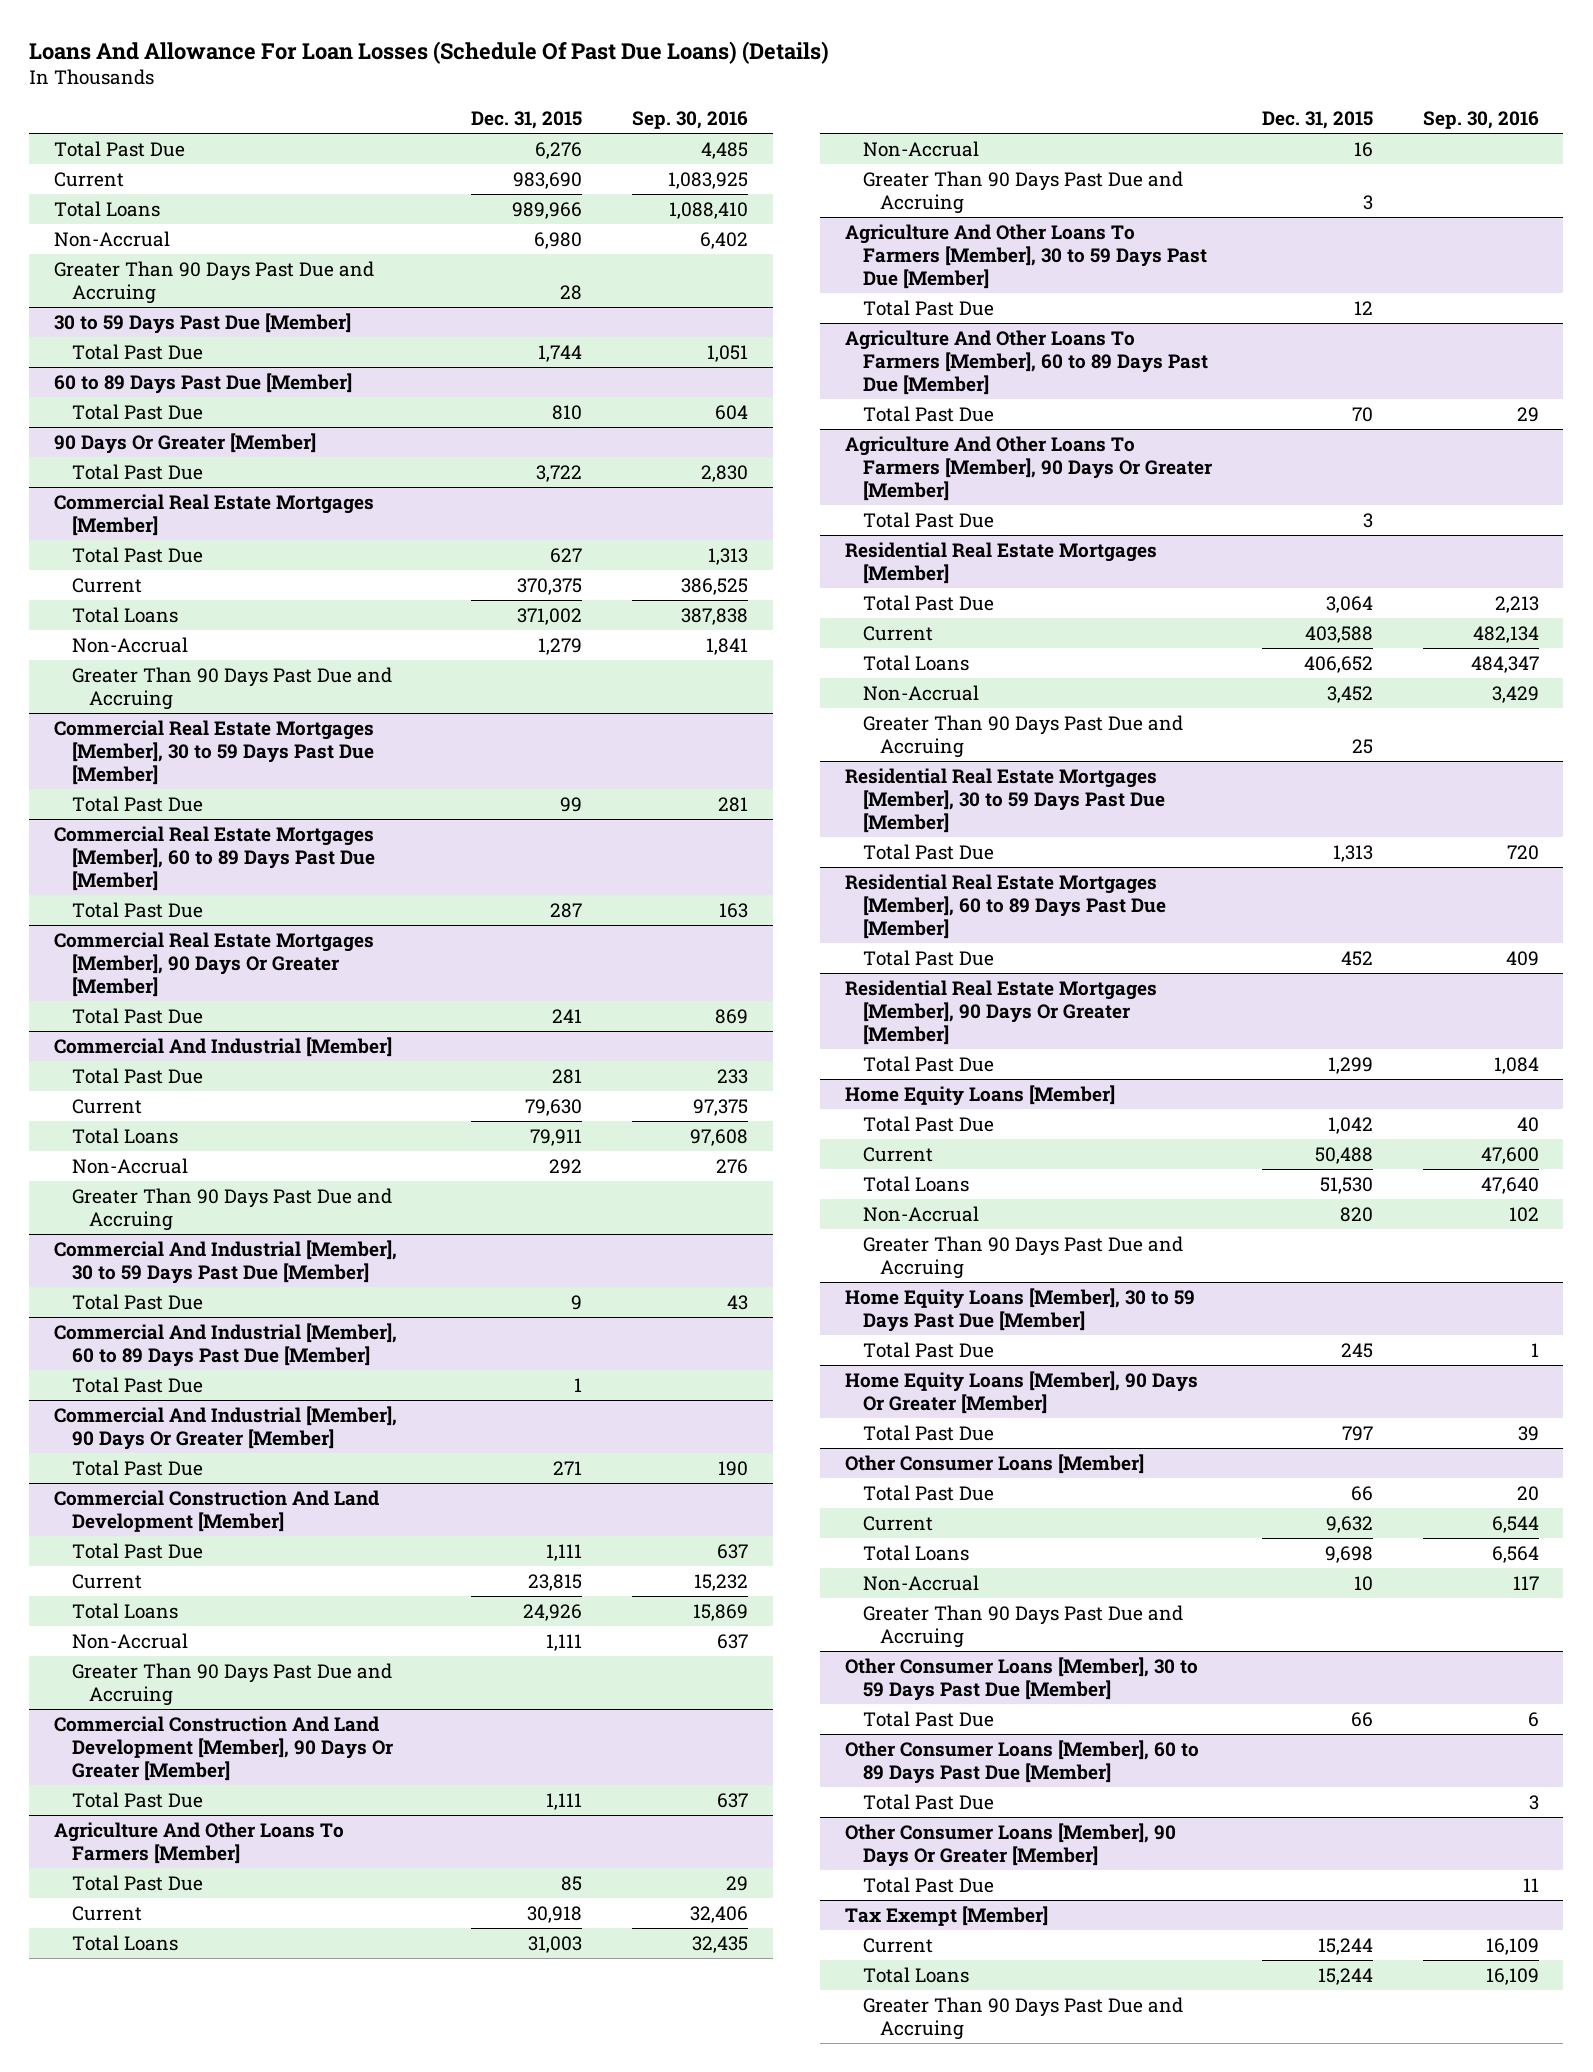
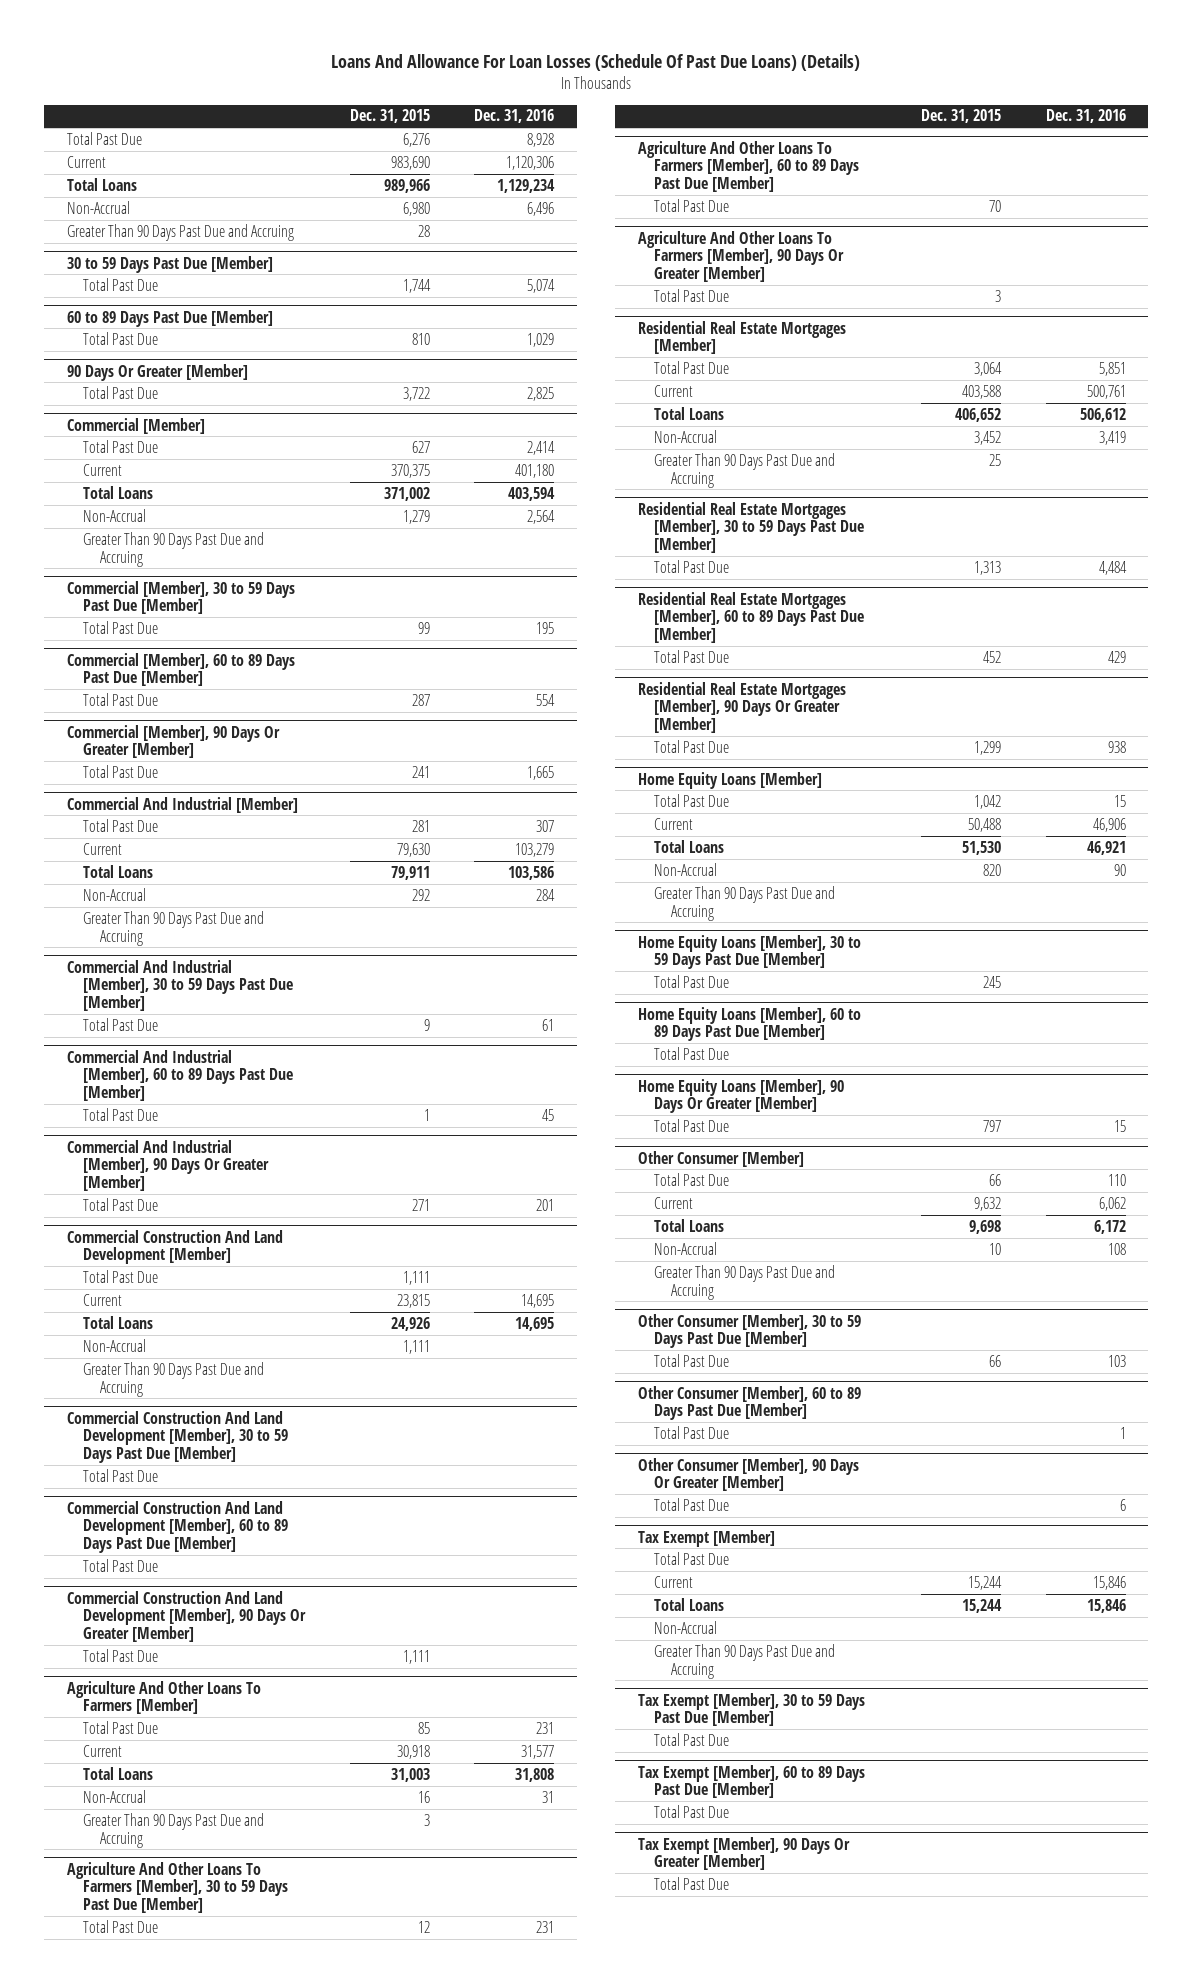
- | Dec. 31, 2015 | Sep. 30, 2016
+ | Dec. 31, 2015 | Dec. 31, 2016
- Commercial Real Estate Mortgages [Member]
+ Commercial [Member]
- Commercial Real Estate Mortgages [Member], 30 to 59 Days Past Due [Member]
+ Commercial [Member], 30 to 59 Days Past Due [Member]
- Commercial Real Estate Mortgages [Member], 60 to 89 Days Past Due [Member]
+ Commercial [Member], 60 to 89 Days Past Due [Member]
- Commercial Real Estate Mortgages [Member], 90 Days Or Greater [Member]
+ Commercial [Member], 90 Days Or Greater [Member]
+ Commercial Construction And Land Development [Member], 30 to 59 Days Past Due [Member]
+ Total Past Due
+ Commercial Construction And Land Development [Member], 60 to 89 Days Past Due [Member]
+ Total Past Due
+ Home Equity Loans [Member], 60 to 89 Days Past Due [Member]
+ Total Past Due
- Other Consumer Loans [Member]
+ Other Consumer [Member]
- Other Consumer Loans [Member], 30 to 59 Days Past Due [Member]
+ Other Consumer [Member], 30 to 59 Days Past Due [Member]
- Other Consumer Loans [Member], 60 to 89 Days Past Due [Member]
+ Other Consumer [Member], 60 to 89 Days Past Due [Member]
- Other Consumer Loans [Member], 90 Days Or Greater [Member]
+ Other Consumer [Member], 90 Days Or Greater [Member]
@ Tax Exempt [Member]
+ Total Past Due
+ Non-Accrual
+ Tax Exempt [Member], 30 to 59 Days Past Due [Member]
+ Total Past Due
+ Tax Exempt [Member], 60 to 89 Days Past Due [Member]
+ Total Past Due
+ Tax Exempt [Member], 90 Days Or Greater [Member]
+ Total Past Due

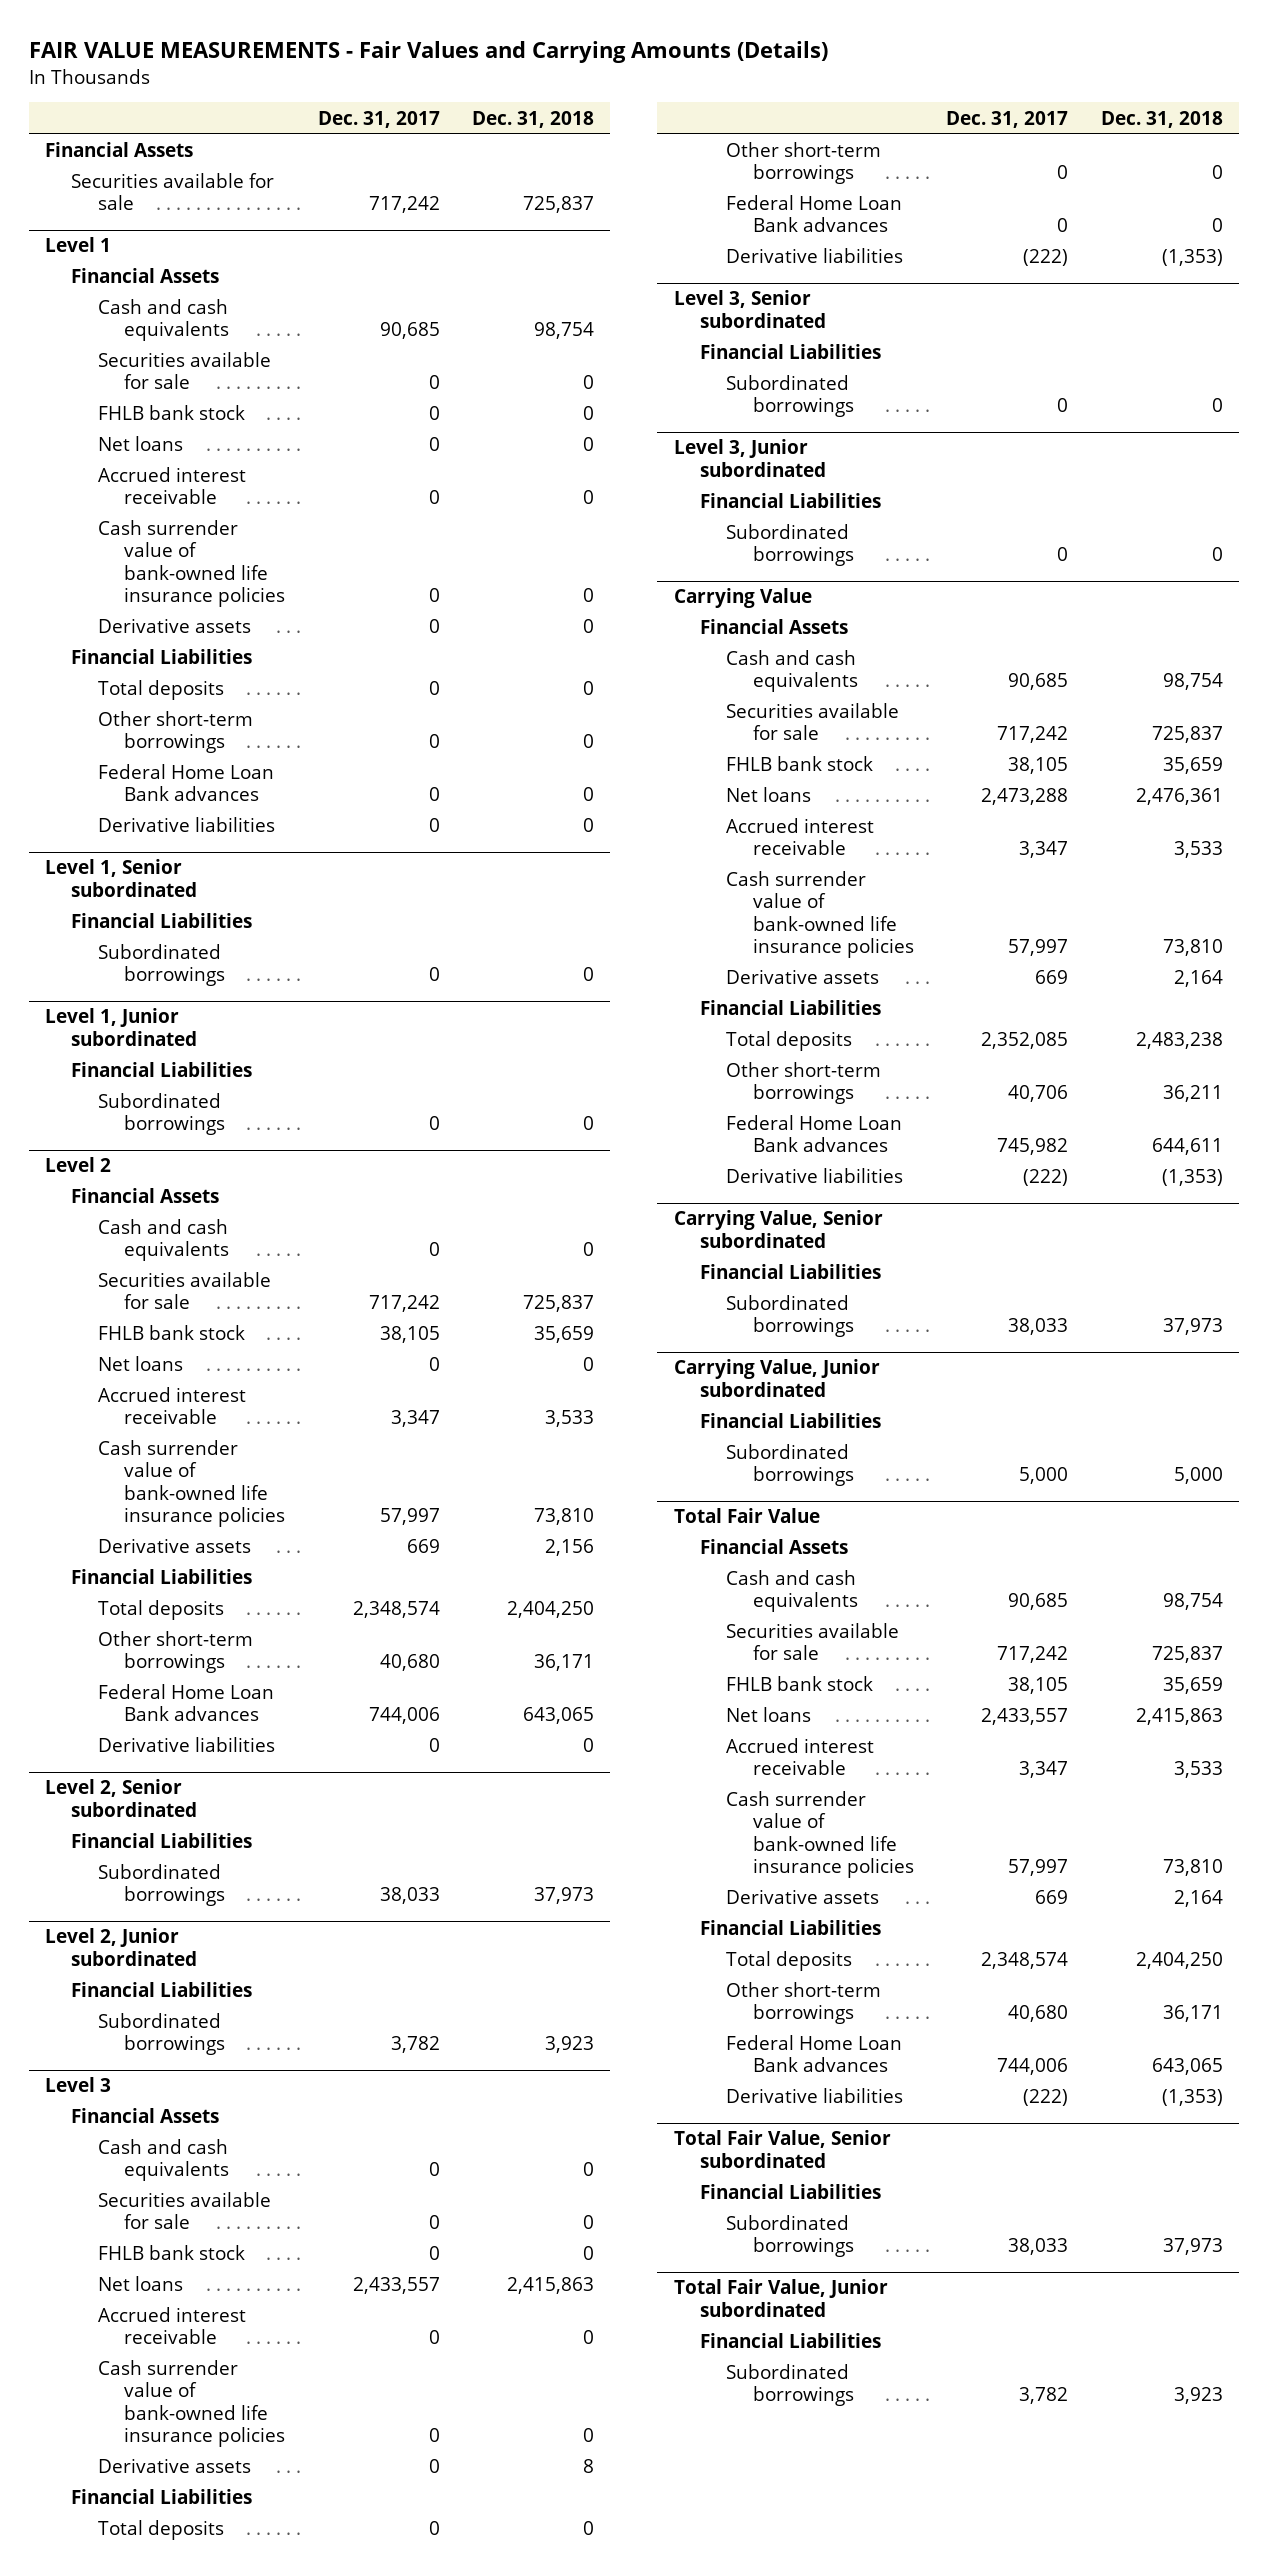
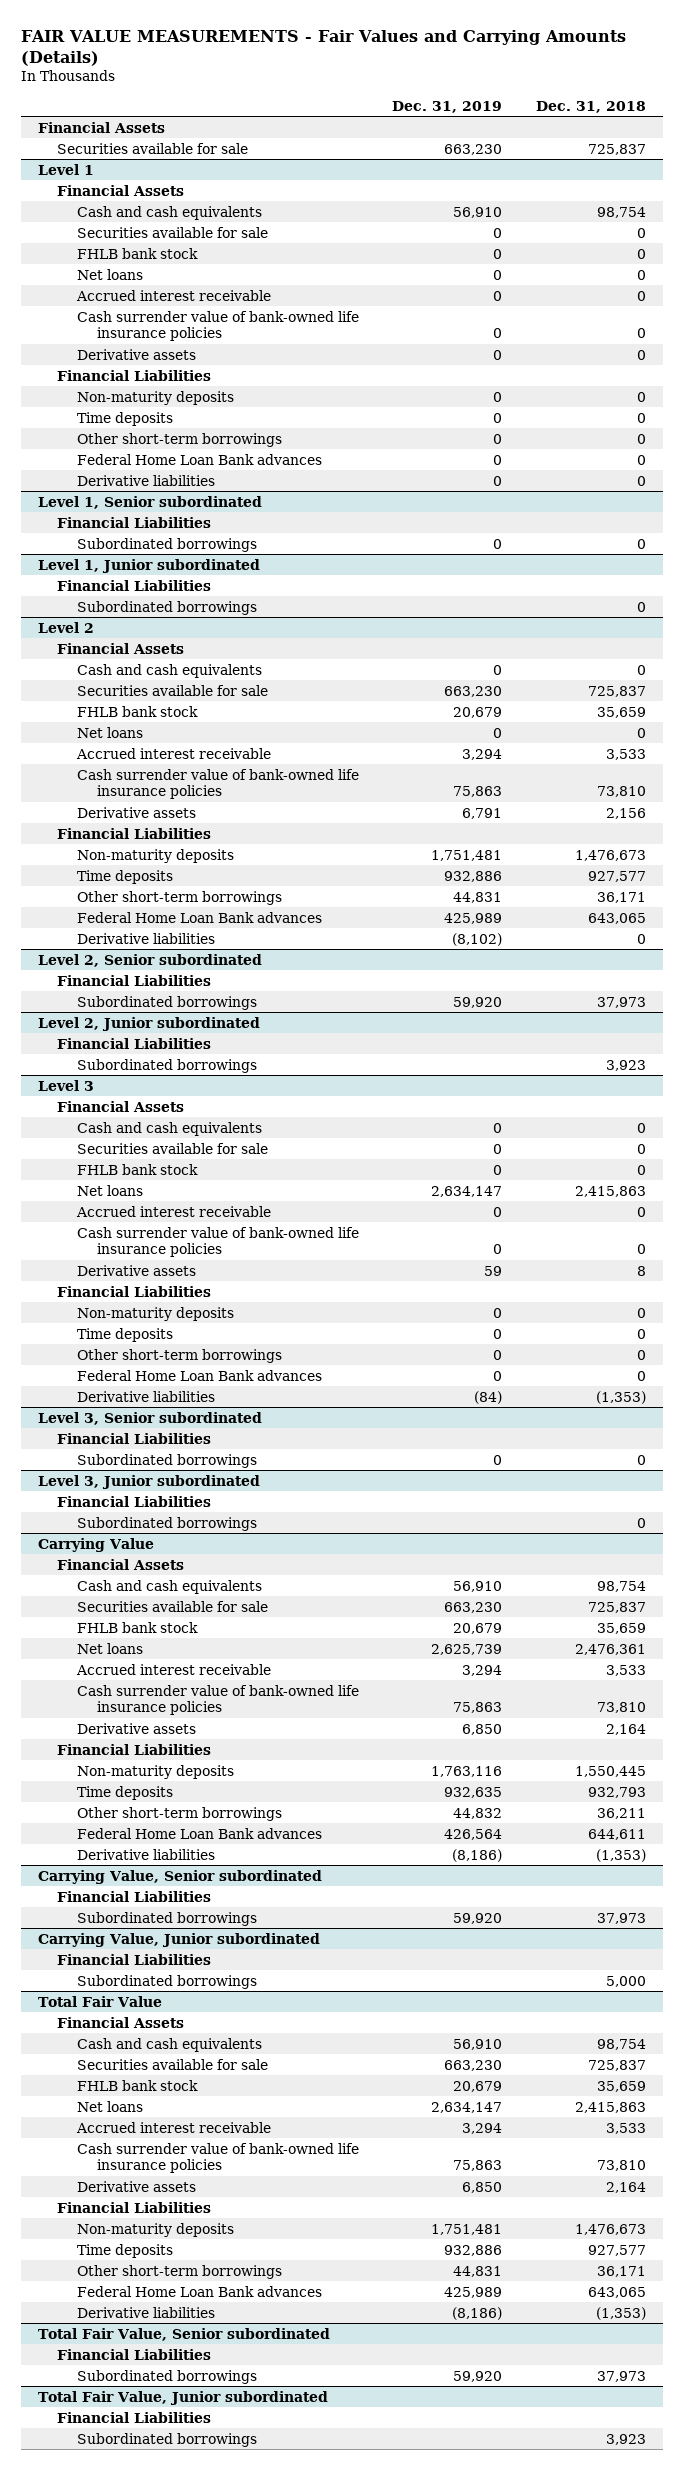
- | Dec. 31, 2017 | Dec. 31, 2018
+ | Dec. 31, 2019 | Dec. 31, 2018
@ Level 1
- Total deposits | 0 | 0
+ Non-maturity deposits | 0 | 0
+ Time deposits | 0 | 0
@ Level 2
- Total deposits | 2,348,574 | 2,404,250
+ Non-maturity deposits | 1,751,481 | 1,476,673
+ Time deposits | 932,886 | 927,577
@ Level 3
- Total deposits | 0 | 0
+ Non-maturity deposits | 0 | 0
+ Time deposits | 0 | 0
@ Carrying Value
- Total deposits | 2,352,085 | 2,483,238
+ Non-maturity deposits | 1,763,116 | 1,550,445
+ Time deposits | 932,635 | 932,793
@ Total Fair Value
- Total deposits | 2,348,574 | 2,404,250
+ Non-maturity deposits | 1,751,481 | 1,476,673
+ Time deposits | 932,886 | 927,577

